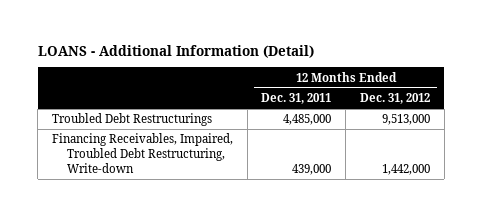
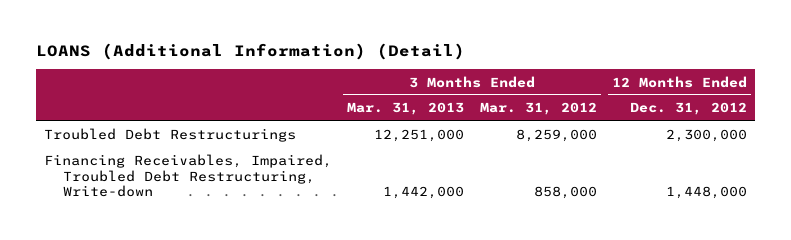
- LOANS - Additional Information (Detail)
+ LOANS (Additional Information) (Detail)
- | 12 Months Ended Dec. 31, 2011 | 12 Months Ended Dec. 31, 2012
+ | 3 Months Ended Mar. 31, 2013 | 3 Months Ended Mar. 31, 2012 | 12 Months Ended Dec. 31, 2012
- Troubled Debt Restructurings | 4,485,000 | 9,513,000
- Financing Receivables, Impaired, Troubled Debt Restructuring, Write-down | 439,000 | 1,442,000
+ Troubled Debt Restructurings | 12,251,000 | 8,259,000 | 2,300,000
+ Financing Receivables, Impaired, Troubled Debt Restructuring, Write-down | 1,442,000 | 858,000 | 1,448,000

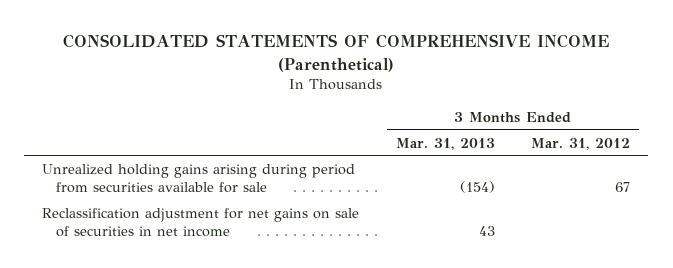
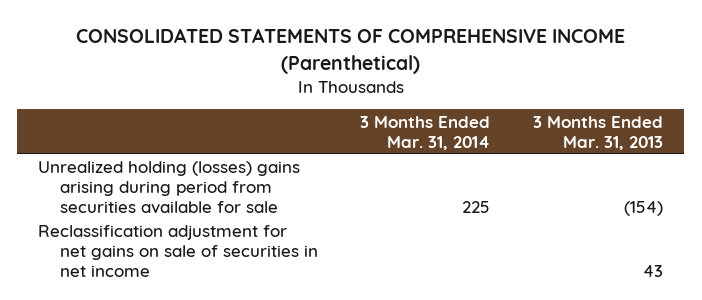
- | 3 Months Ended Mar. 31, 2013 | 3 Months Ended Mar. 31, 2012
+ | 3 Months Ended Mar. 31, 2014 | 3 Months Ended Mar. 31, 2013
- Unrealized holding gains arising during period from securities available for sale | (154) | 67
+ Unrealized holding (losses) gains arising during period from securities available for sale | 225 | (154)

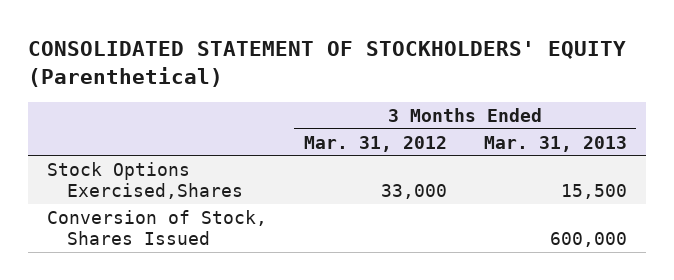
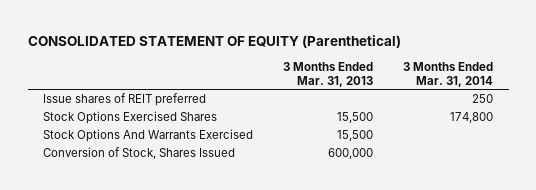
- CONSOLIDATED STATEMENT OF STOCKHOLDERS' EQUITY (Parenthetical)
+ CONSOLIDATED STATEMENT OF EQUITY (Parenthetical)
- | 3 Months Ended Mar. 31, 2012 | 3 Months Ended Mar. 31, 2013
+ | 3 Months Ended Mar. 31, 2013 | 3 Months Ended Mar. 31, 2014
- Stock Options Exercised,Shares | 33,000 | 15,500
+ Issue shares of REIT preferred | | 250
+ Stock Options Exercised Shares | 15,500 | 174,800
+ Stock Options And Warrants Exercised | 15,500 |

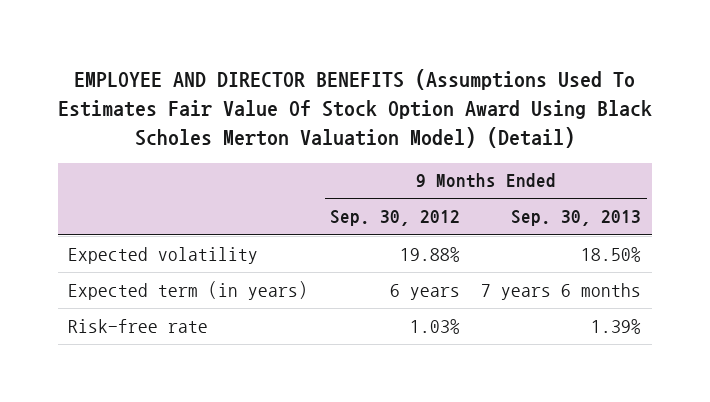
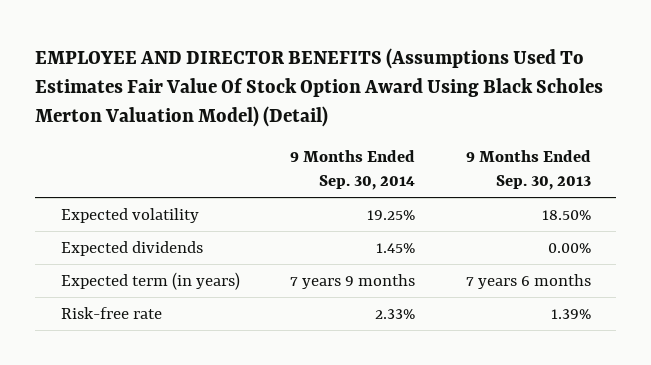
- | 9 Months Ended Sep. 30, 2012 | 9 Months Ended Sep. 30, 2013
+ | 9 Months Ended Sep. 30, 2014 | 9 Months Ended Sep. 30, 2013
+ Expected dividends | 1.45% | 0.00%

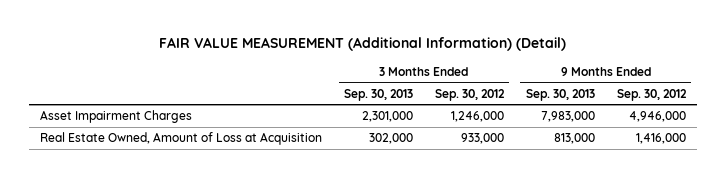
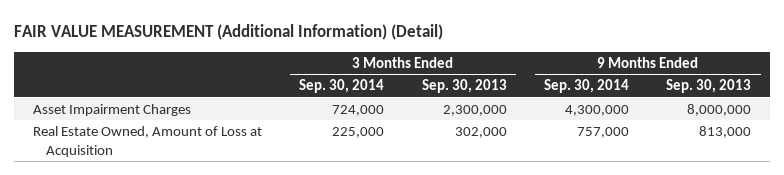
- | 3 Months Ended Sep. 30, 2013 | 3 Months Ended Sep. 30, 2012 | 9 Months Ended Sep. 30, 2013 | 9 Months Ended Sep. 30, 2012
+ | 3 Months Ended Sep. 30, 2014 | 3 Months Ended Sep. 30, 2013 | 9 Months Ended Sep. 30, 2014 | 9 Months Ended Sep. 30, 2013
- Asset Impairment Charges | 2,301,000 | 1,246,000 | 7,983,000 | 4,946,000
+ Asset Impairment Charges | 724,000 | 2,300,000 | 4,300,000 | 8,000,000

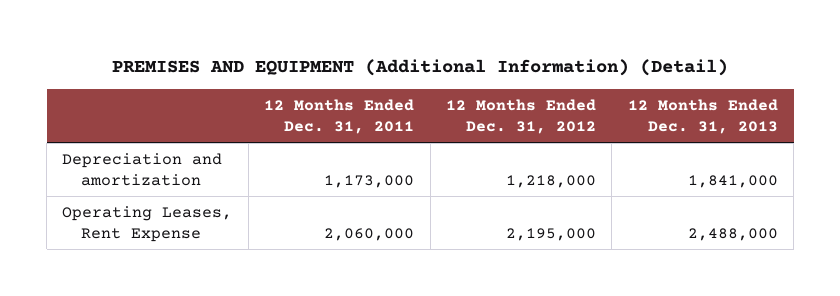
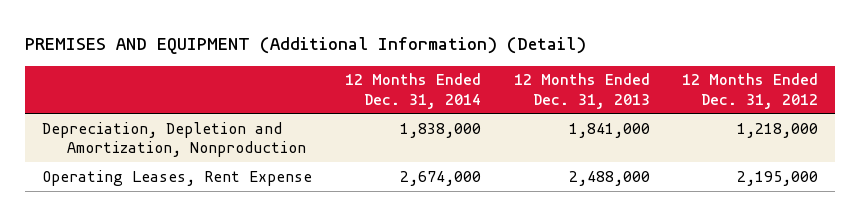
- | 12 Months Ended Dec. 31, 2011 | 12 Months Ended Dec. 31, 2012 | 12 Months Ended Dec. 31, 2013
+ | 12 Months Ended Dec. 31, 2014 | 12 Months Ended Dec. 31, 2013 | 12 Months Ended Dec. 31, 2012
- Depreciation and amortization | 1,173,000 | 1,218,000 | 1,841,000
+ Depreciation, Depletion and Amortization, Nonproduction | 1,838,000 | 1,841,000 | 1,218,000

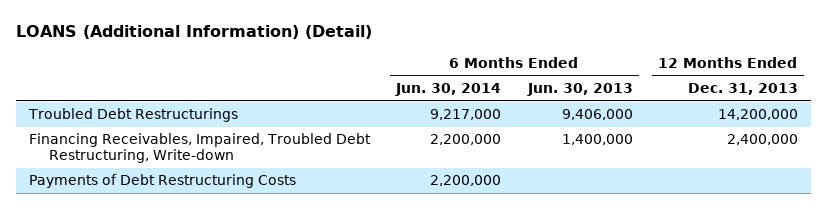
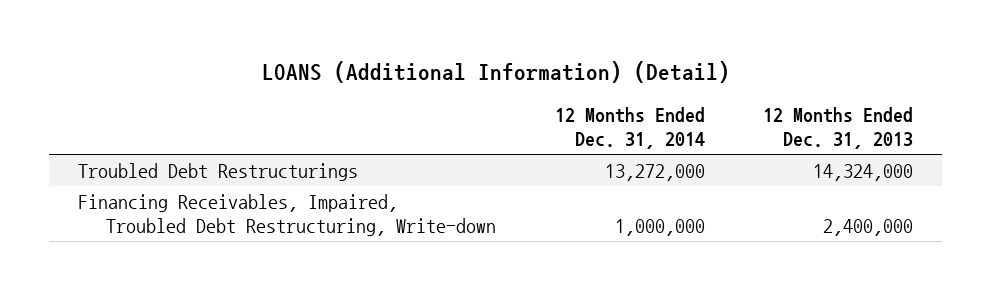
- | 6 Months Ended Jun. 30, 2014 | 6 Months Ended Jun. 30, 2013 | 12 Months Ended Dec. 31, 2013
+ | 12 Months Ended Dec. 31, 2014 | 12 Months Ended Dec. 31, 2013
- Troubled Debt Restructurings | 9,217,000 | 9,406,000 | 14,200,000
+ Troubled Debt Restructurings | 13,272,000 | 14,324,000
- Payments of Debt Restructuring Costs | 2,200,000 | |

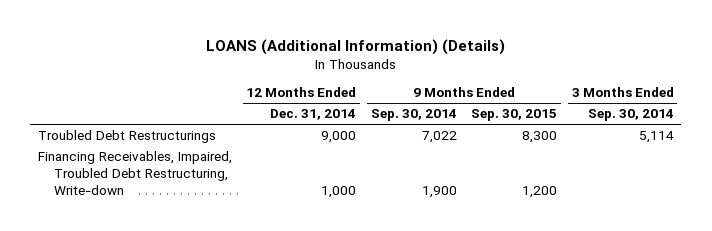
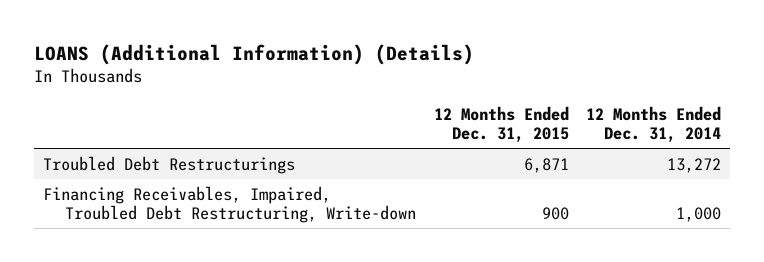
- | 12 Months Ended Dec. 31, 2014 | 9 Months Ended Sep. 30, 2014 | 9 Months Ended Sep. 30, 2015 | 3 Months Ended Sep. 30, 2014
+ | 12 Months Ended Dec. 31, 2015 | 12 Months Ended Dec. 31, 2014
- Troubled Debt Restructurings | 9,000 | 7,022 | 8,300 | 5,114
+ Troubled Debt Restructurings | 6,871 | 13,272

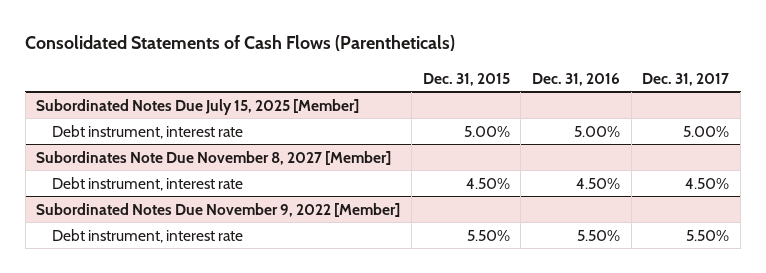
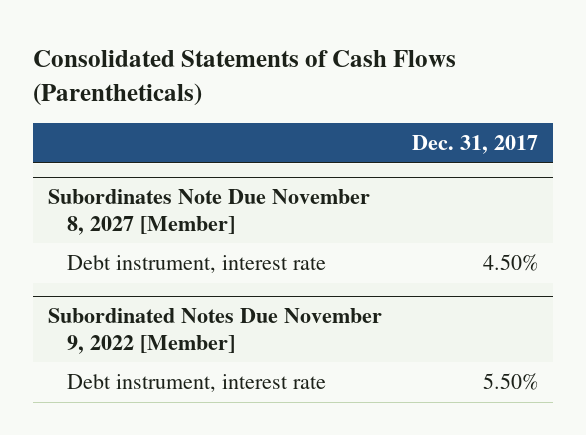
- | Dec. 31, 2015 | Dec. 31, 2016 | Dec. 31, 2017
+ | Dec. 31, 2017
- Subordinated Notes Due July 15, 2025 [Member]
- Debt instrument, interest rate | 5.00% | 5.00% | 5.00%

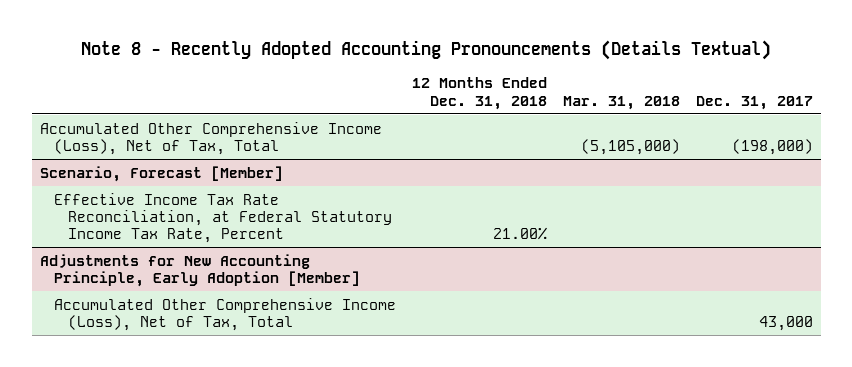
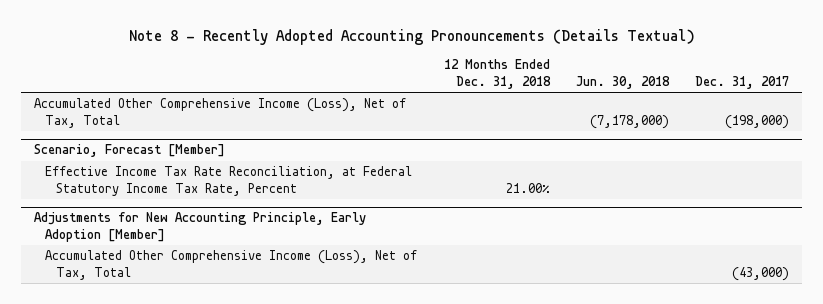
- | 12 Months Ended Dec. 31, 2018 | Mar. 31, 2018 | Dec. 31, 2017
+ | 12 Months Ended Dec. 31, 2018 | Jun. 30, 2018 | Dec. 31, 2017
@ Adjustments for New Accounting Principle, Early Adoption [Member]
- Accumulated Other Comprehensive Income (Loss), Net of Tax, Total | | | 43,000
+ Accumulated Other Comprehensive Income (Loss), Net of Tax, Total | | | (43,000)

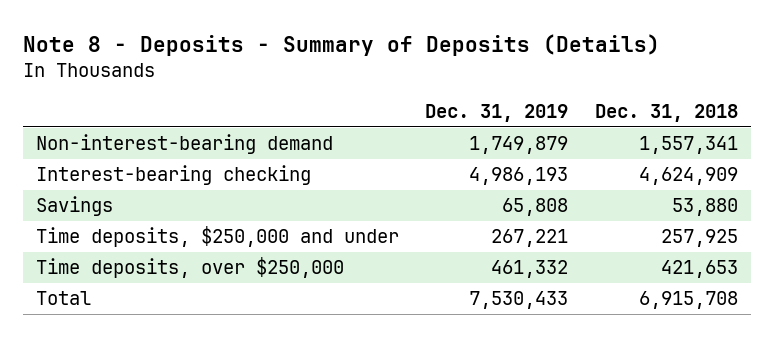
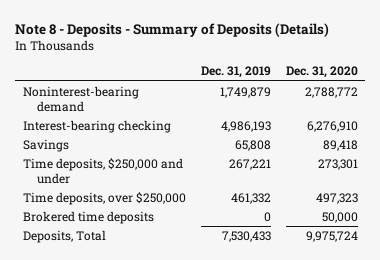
- | Dec. 31, 2019 | Dec. 31, 2018
+ | Dec. 31, 2019 | Dec. 31, 2020
- Non-interest-bearing demand | 1,749,879 | 1,557,341
+ Noninterest-bearing demand | 1,749,879 | 2,788,772
- Total | 7,530,433 | 6,915,708
+ Brokered time deposits | 0 | 50,000
+ Deposits, Total | 7,530,433 | 9,975,724

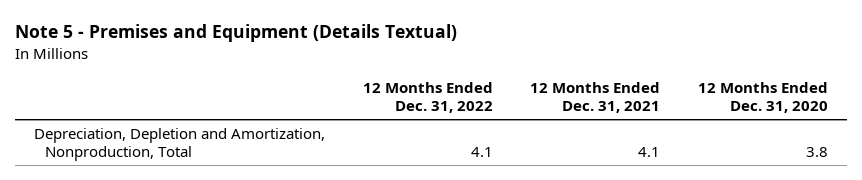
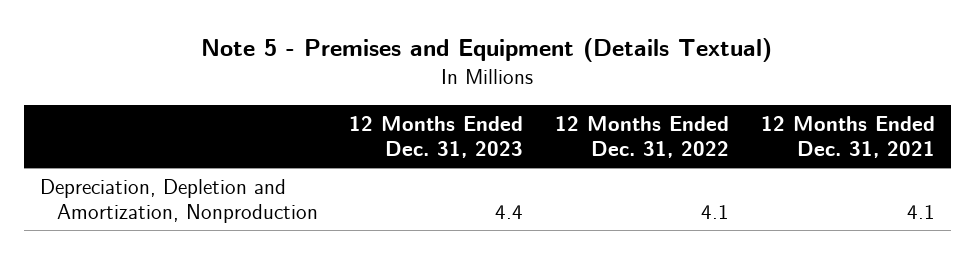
- | 12 Months Ended Dec. 31, 2022 | 12 Months Ended Dec. 31, 2021 | 12 Months Ended Dec. 31, 2020
+ | 12 Months Ended Dec. 31, 2023 | 12 Months Ended Dec. 31, 2022 | 12 Months Ended Dec. 31, 2021
- Depreciation, Depletion and Amortization, Nonproduction, Total | 4.1 | 4.1 | 3.8
+ Depreciation, Depletion and Amortization, Nonproduction | 4.4 | 4.1 | 4.1

